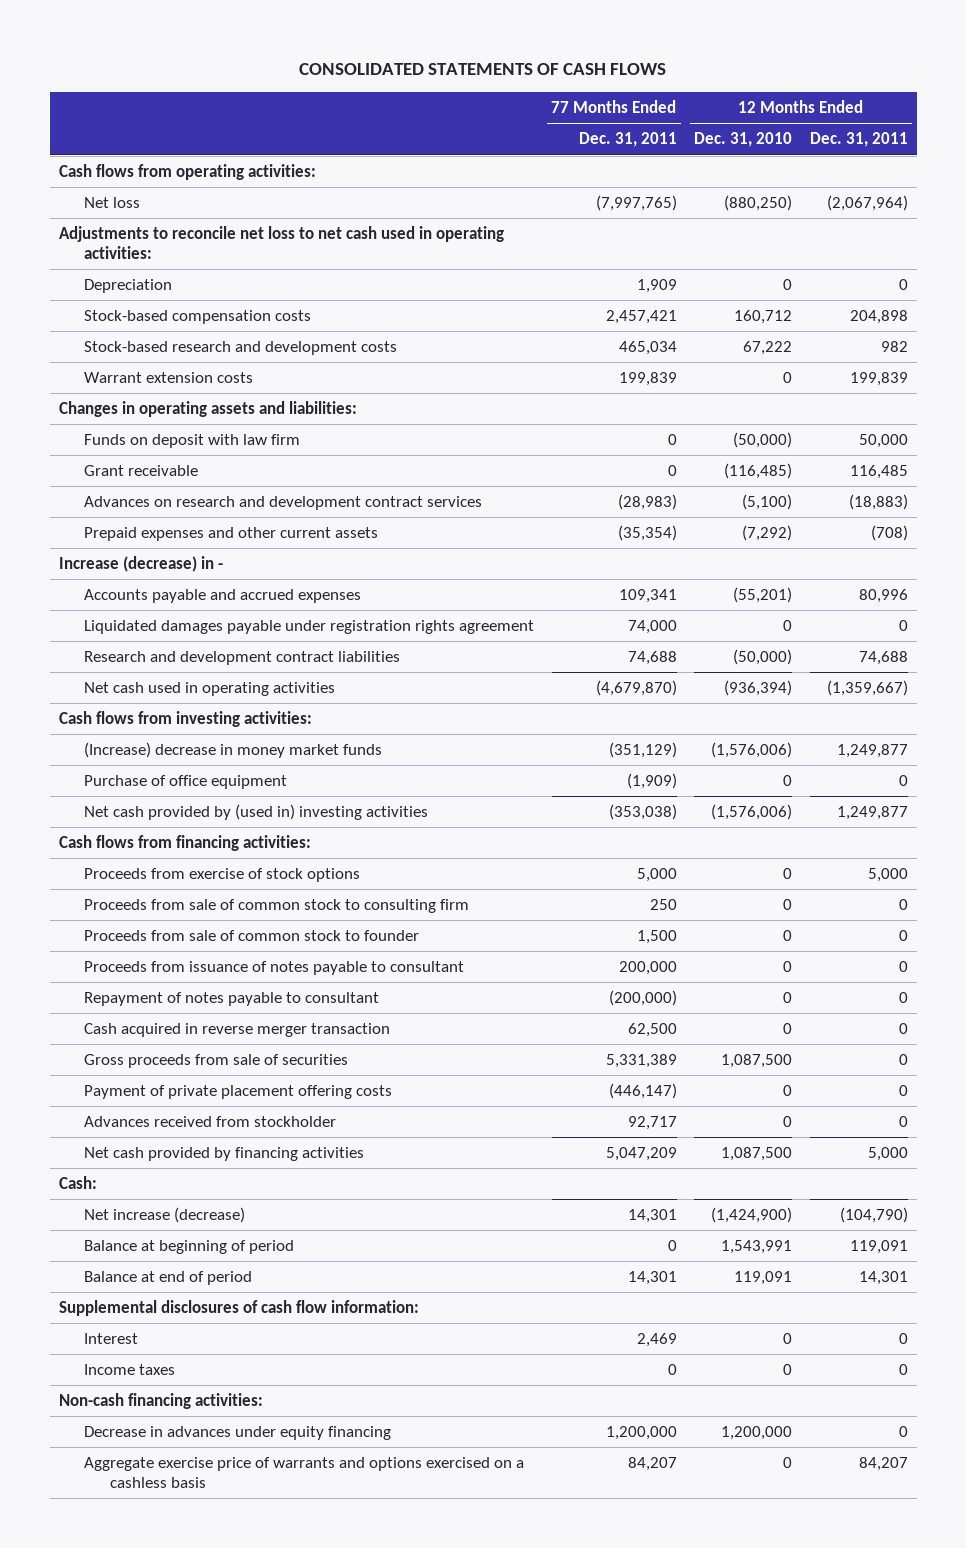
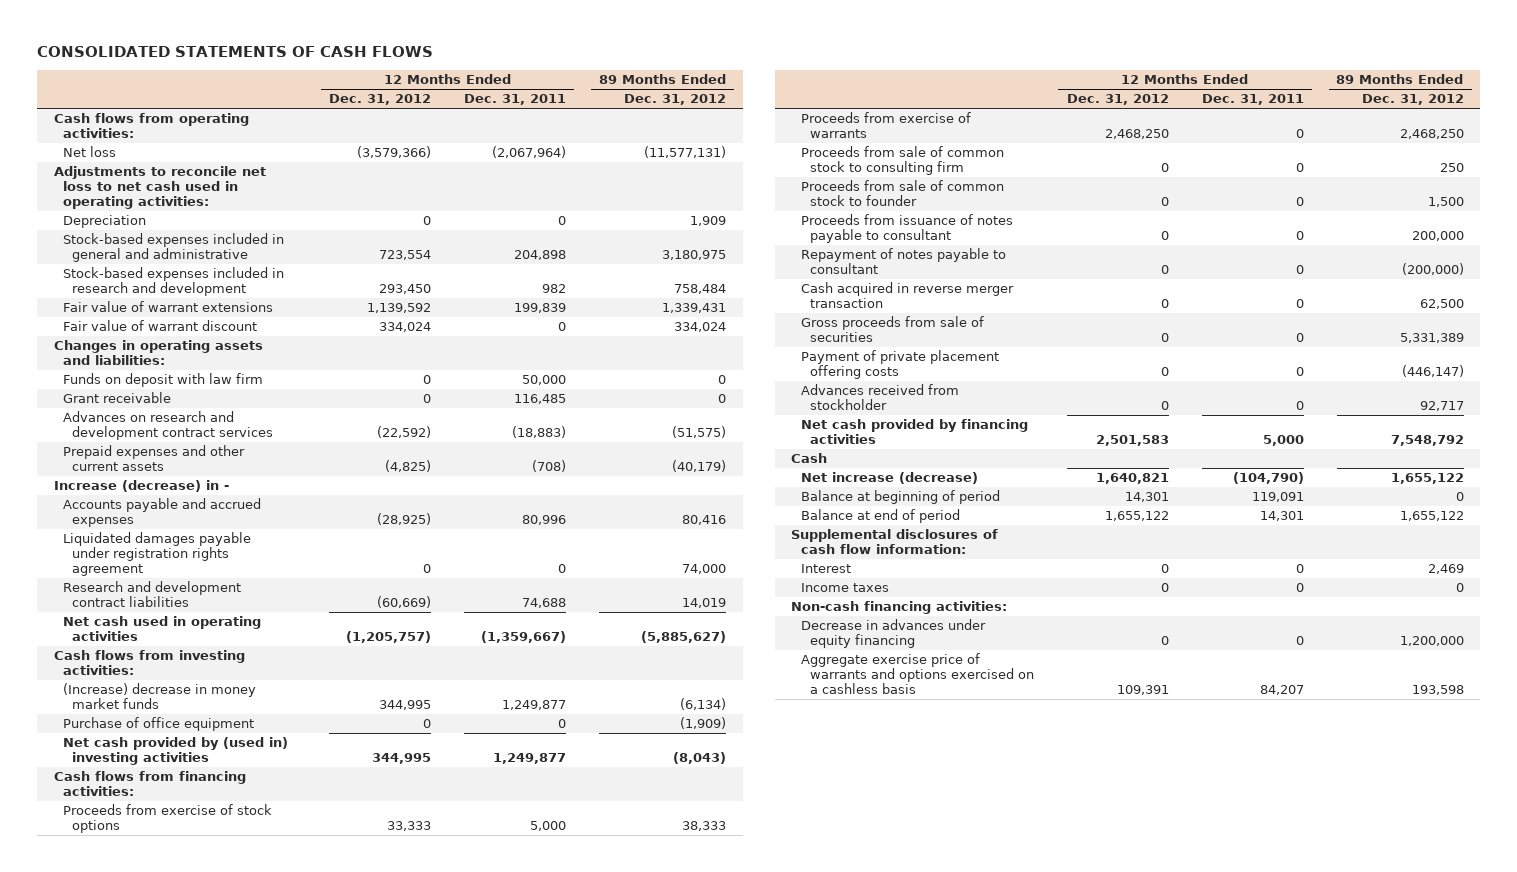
- | 77 Months Ended Dec. 31, 2011 | 12 Months Ended Dec. 31, 2010 | 12 Months Ended Dec. 31, 2011
+ | 12 Months Ended Dec. 31, 2012 | 12 Months Ended Dec. 31, 2011 | 89 Months Ended Dec. 31, 2012
- Stock-based compensation costs | 2,457,421 | 160,712 | 204,898
- Stock-based research and development costs | 465,034 | 67,222 | 982
- Warrant extension costs | 199,839 | 0 | 199,839
+ Stock-based expenses included in general and administrative | 723,554 | 204,898 | 3,180,975
+ Stock-based expenses included in research and development | 293,450 | 982 | 758,484
+ Fair value of warrant extensions | 1,139,592 | 199,839 | 1,339,431
+ Fair value of warrant discount | 334,024 | 0 | 334,024
+ Proceeds from exercise of warrants | 2,468,250 | 0 | 2,468,250
- Cash:
+ Cash

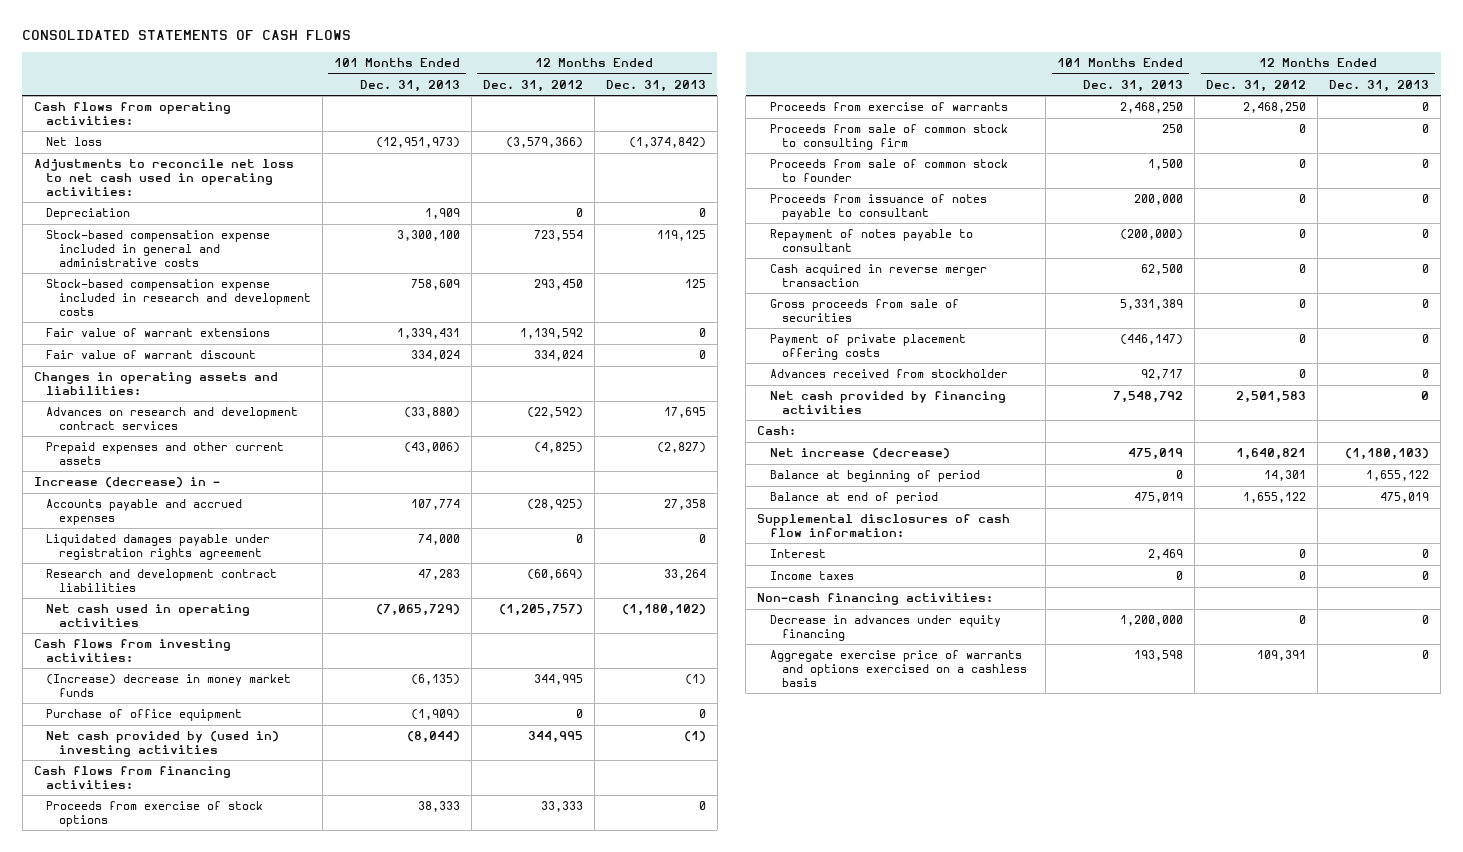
- | 12 Months Ended Dec. 31, 2012 | 12 Months Ended Dec. 31, 2011 | 89 Months Ended Dec. 31, 2012
+ | 101 Months Ended Dec. 31, 2013 | 12 Months Ended Dec. 31, 2012 | 12 Months Ended Dec. 31, 2013
- Stock-based expenses included in general and administrative | 723,554 | 204,898 | 3,180,975
- Stock-based expenses included in research and development | 293,450 | 982 | 758,484
+ Stock-based compensation expense included in general and administrative costs | 3,300,100 | 723,554 | 119,125
+ Stock-based compensation expense included in research and development costs | 758,609 | 293,450 | 125
- Funds on deposit with law firm | 0 | 50,000 | 0
- Grant receivable | 0 | 116,485 | 0
- Cash
+ Cash:

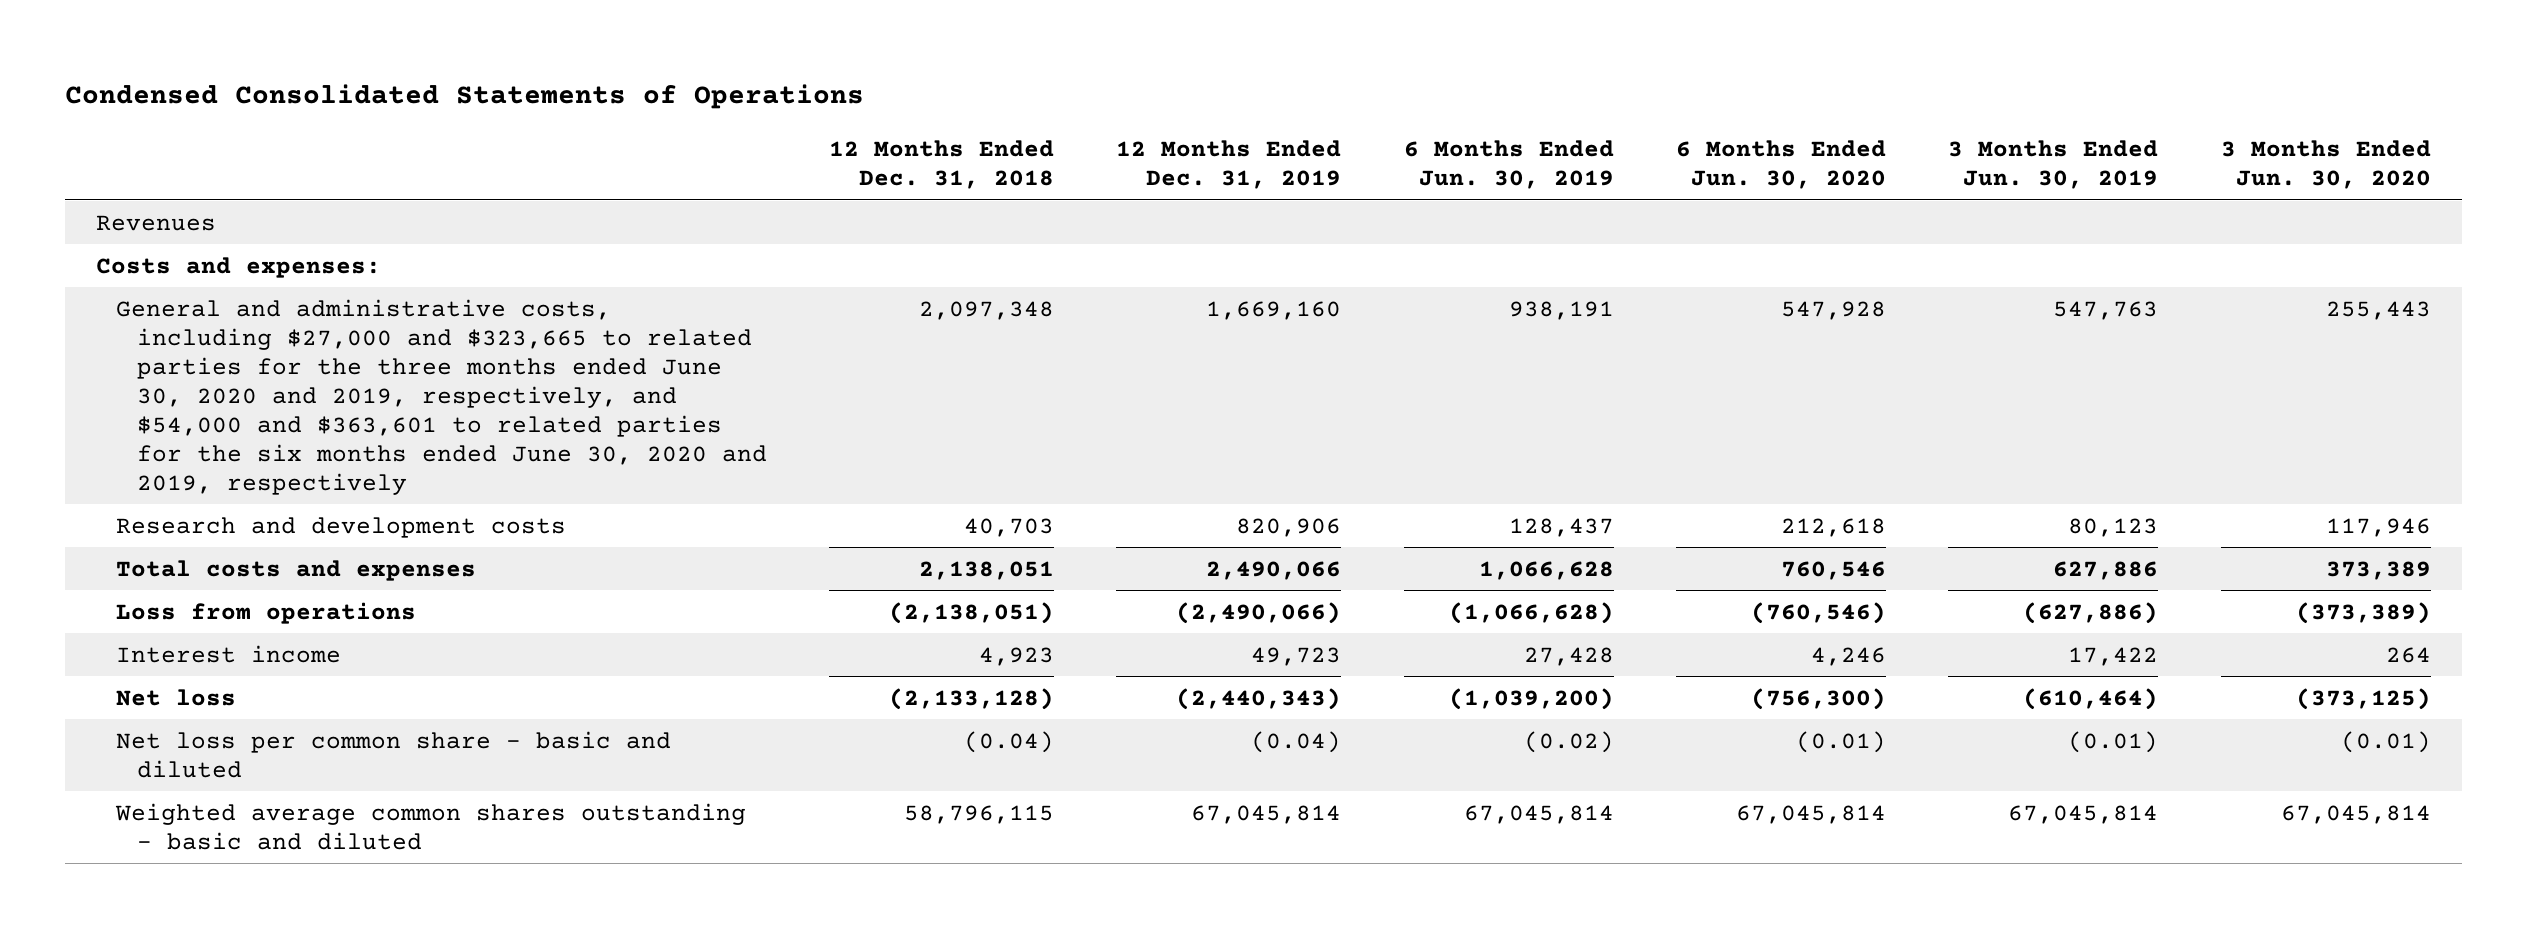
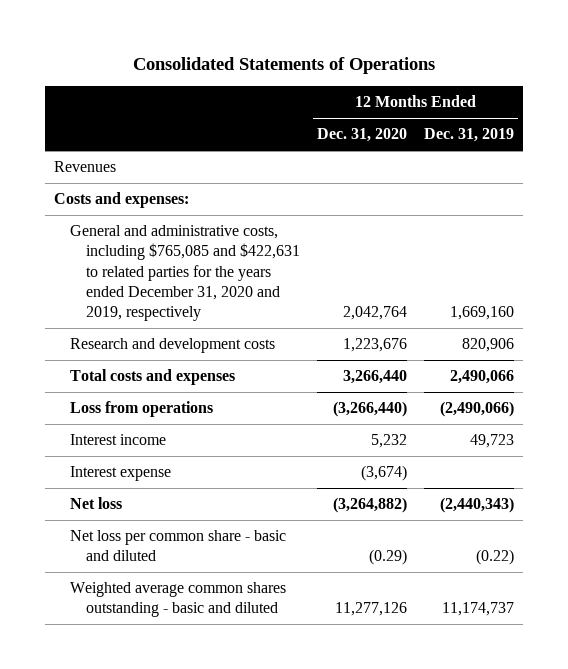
- Condensed Consolidated Statements of Operations
+ Consolidated Statements of Operations
- | 12 Months Ended Dec. 31, 2018 | 12 Months Ended Dec. 31, 2019 | 6 Months Ended Jun. 30, 2019 | 6 Months Ended Jun. 30, 2020 | 3 Months Ended Jun. 30, 2019 | 3 Months Ended Jun. 30, 2020
+ | 12 Months Ended Dec. 31, 2020 | 12 Months Ended Dec. 31, 2019
- General and administrative costs, including $27,000 and $323,665 to related parties for the three months ended June 30, 2020 and 2019, respectively, and $54,000 and $363,601 to related parties for the six months ended June 30, 2020 and 2019, respectively | 2,097,348 | 1,669,160 | 938,191 | 547,928 | 547,763 | 255,443
+ General and administrative costs, including $765,085 and $422,631 to related parties for the years ended December 31, 2020 and 2019, respectively | 2,042,764 | 1,669,160
+ Interest expense | (3,674) |
- Net loss per common share - basic and diluted | (0.04) | (0.04) | (0.02) | (0.01) | (0.01) | (0.01)
- Weighted average common shares outstanding - basic and diluted | 58,796,115 | 67,045,814 | 67,045,814 | 67,045,814 | 67,045,814 | 67,045,814
+ Net loss per common share - basic and diluted | (0.29) | (0.22)
+ Weighted average common shares outstanding - basic and diluted | 11,277,126 | 11,174,737

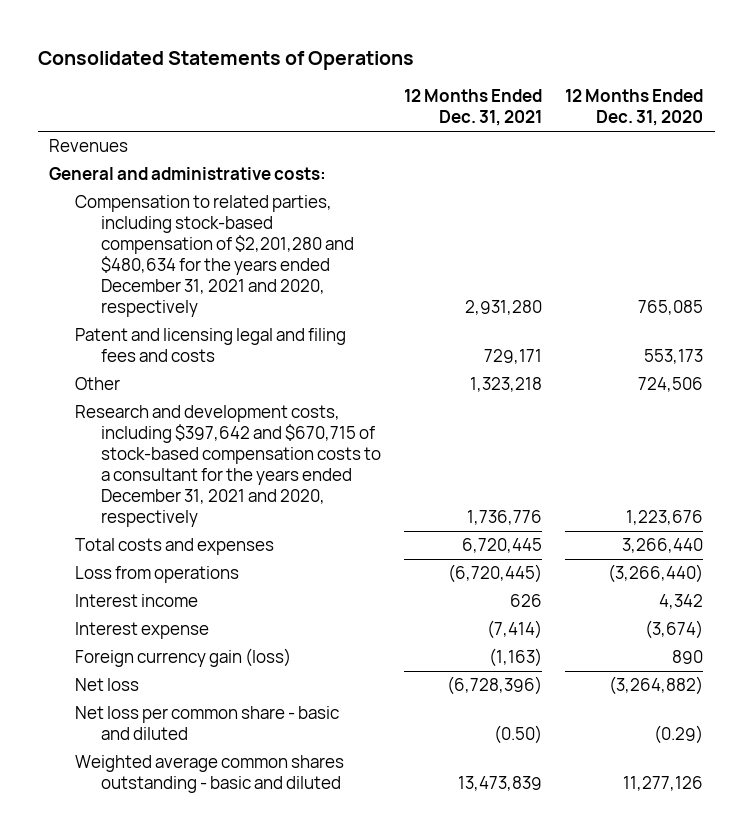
- | 12 Months Ended Dec. 31, 2020 | 12 Months Ended Dec. 31, 2019
+ | 12 Months Ended Dec. 31, 2021 | 12 Months Ended Dec. 31, 2020
- Costs and expenses:
- General and administrative costs, including $765,085 and $422,631 to related parties for the years ended December 31, 2020 and 2019, respectively | 2,042,764 | 1,669,160
- Research and development costs | 1,223,676 | 820,906
+ General and administrative costs:
+ Compensation to related parties, including stock-based compensation of $2,201,280 and $480,634 for the years ended December 31, 2021 and 2020, respectively | 2,931,280 | 765,085
+ Patent and licensing legal and filing fees and costs | 729,171 | 553,173
+ Other | 1,323,218 | 724,506
+ Research and development costs, including $397,642 and $670,715 of stock-based compensation costs to a consultant for the years ended December 31, 2021 and 2020, respectively | 1,736,776 | 1,223,676
- Interest income | 5,232 | 49,723
+ Interest income | 626 | 4,342
+ Foreign currency gain (loss) | (1,163) | 890

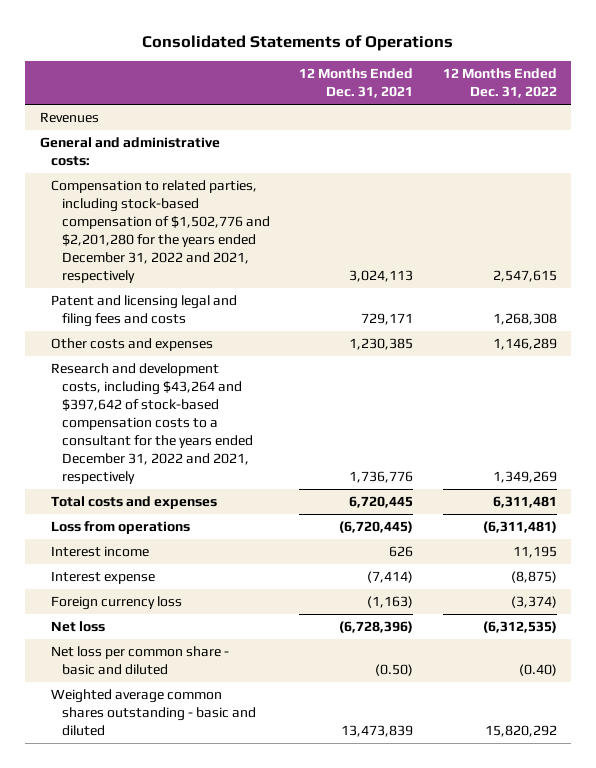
- | 12 Months Ended Dec. 31, 2021 | 12 Months Ended Dec. 31, 2020
+ | 12 Months Ended Dec. 31, 2021 | 12 Months Ended Dec. 31, 2022
- Compensation to related parties, including stock-based compensation of $2,201,280 and $480,634 for the years ended December 31, 2021 and 2020, respectively | 2,931,280 | 765,085
+ Compensation to related parties, including stock-based compensation of $1,502,776 and $2,201,280 for the years ended December 31, 2022 and 2021, respectively | 3,024,113 | 2,547,615
- Other | 1,323,218 | 724,506
- Research and development costs, including $397,642 and $670,715 of stock-based compensation costs to a consultant for the years ended December 31, 2021 and 2020, respectively | 1,736,776 | 1,223,676
+ Other costs and expenses | 1,230,385 | 1,146,289
+ Research and development costs, including $43,264 and $397,642 of stock-based compensation costs to a consultant for the years ended December 31, 2022 and 2021, respectively | 1,736,776 | 1,349,269
- Foreign currency gain (loss) | (1,163) | 890
+ Foreign currency loss | (1,163) | (3,374)

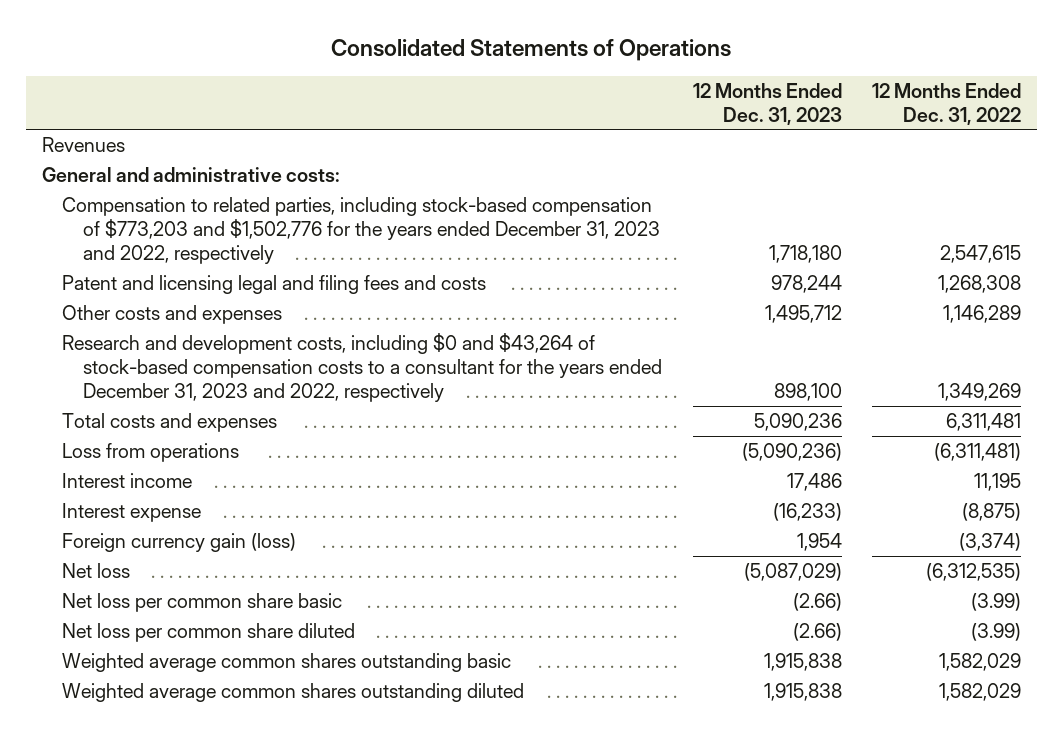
- | 12 Months Ended Dec. 31, 2021 | 12 Months Ended Dec. 31, 2022
+ | 12 Months Ended Dec. 31, 2023 | 12 Months Ended Dec. 31, 2022
- Compensation to related parties, including stock-based compensation of $1,502,776 and $2,201,280 for the years ended December 31, 2022 and 2021, respectively | 3,024,113 | 2,547,615
+ Compensation to related parties, including stock-based compensation of $773,203 and $1,502,776 for the years ended December 31, 2023 and 2022, respectively | 1,718,180 | 2,547,615
- Research and development costs, including $43,264 and $397,642 of stock-based compensation costs to a consultant for the years ended December 31, 2022 and 2021, respectively | 1,736,776 | 1,349,269
+ Research and development costs, including $0 and $43,264 of stock-based compensation costs to a consultant for the years ended December 31, 2023 and 2022, respectively | 898,100 | 1,349,269
- Foreign currency loss | (1,163) | (3,374)
+ Foreign currency gain (loss) | 1,954 | (3,374)
- Net loss per common share - basic and diluted | (0.50) | (0.40)
- Weighted average common shares outstanding - basic and diluted | 13,473,839 | 15,820,292
+ Net loss per common share basic | (2.66) | (3.99)
+ Net loss per common share diluted | (2.66) | (3.99)
+ Weighted average common shares outstanding basic | 1,915,838 | 1,582,029
+ Weighted average common shares outstanding diluted | 1,915,838 | 1,582,029

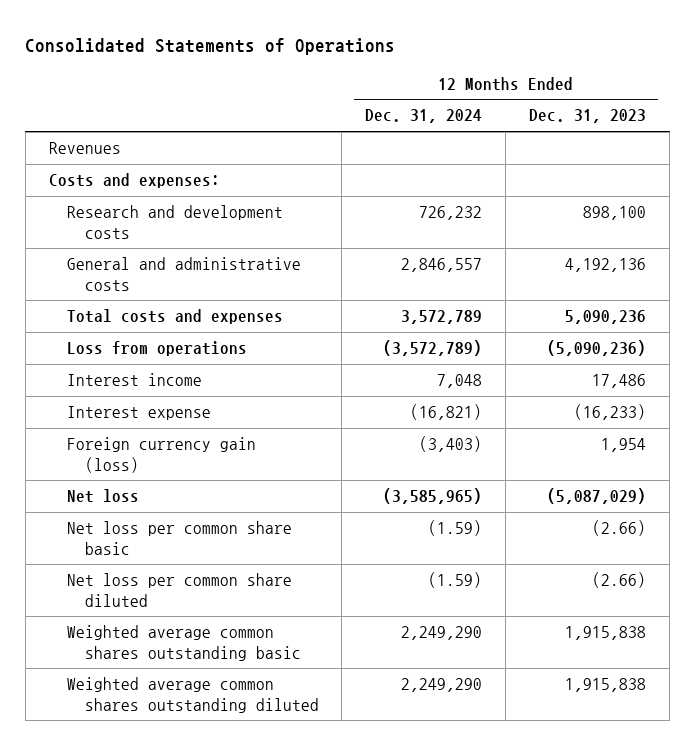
- | 12 Months Ended Dec. 31, 2023 | 12 Months Ended Dec. 31, 2022
+ | 12 Months Ended Dec. 31, 2024 | 12 Months Ended Dec. 31, 2023
- General and administrative costs:
- Compensation to related parties, including stock-based compensation of $773,203 and $1,502,776 for the years ended December 31, 2023 and 2022, respectively | 1,718,180 | 2,547,615
- Patent and licensing legal and filing fees and costs | 978,244 | 1,268,308
- Other costs and expenses | 1,495,712 | 1,146,289
- Research and development costs, including $0 and $43,264 of stock-based compensation costs to a consultant for the years ended December 31, 2023 and 2022, respectively | 898,100 | 1,349,269
+ Costs and expenses:
+ Research and development costs | 726,232 | 898,100
+ General and administrative costs | 2,846,557 | 4,192,136

